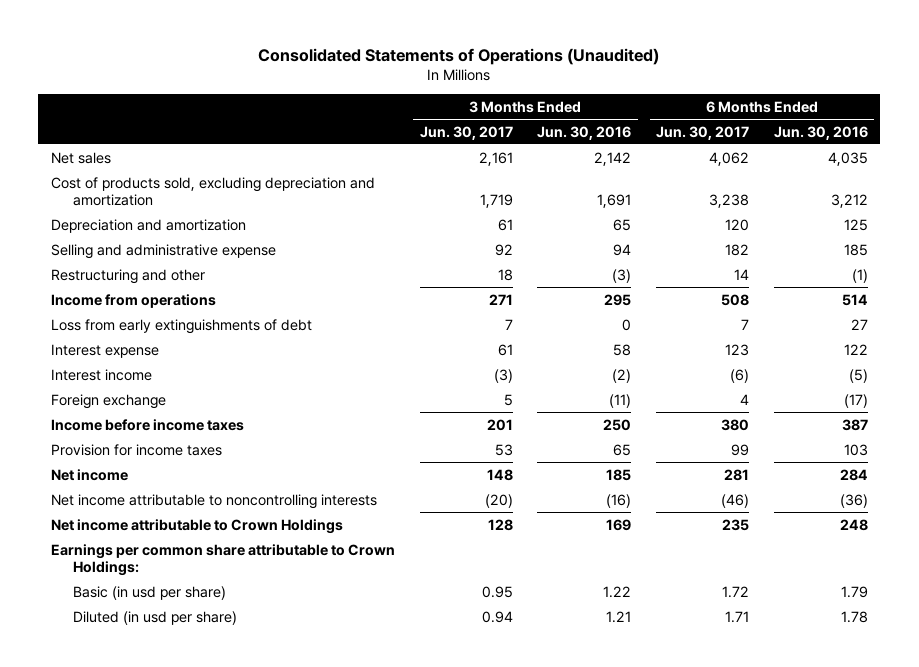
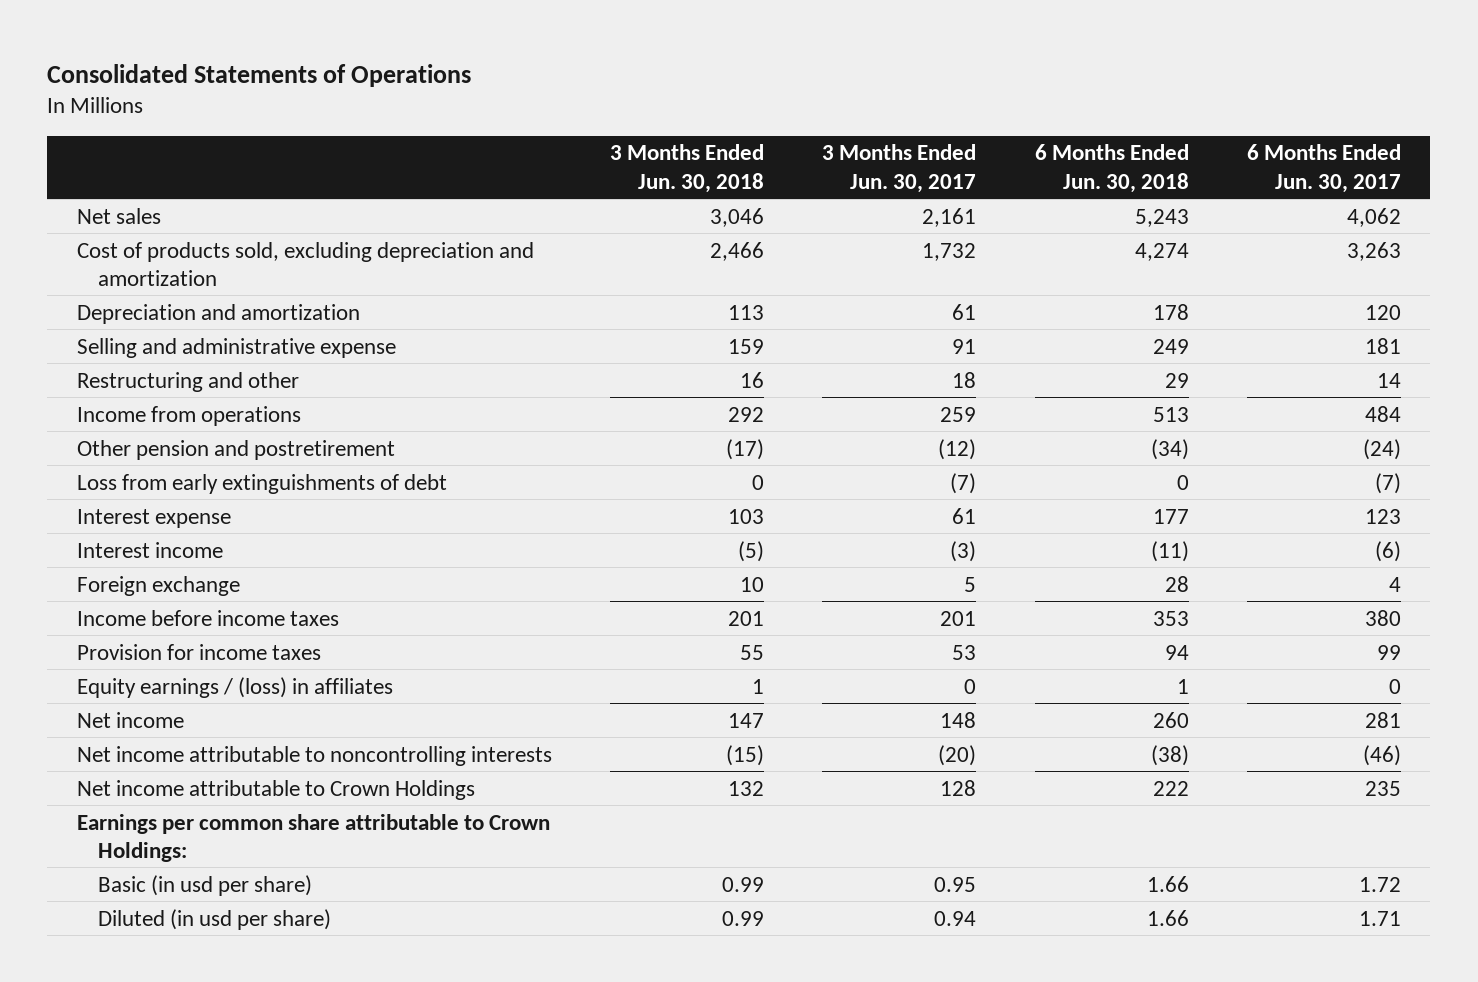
- Consolidated Statements of Operations (Unaudited)
+ Consolidated Statements of Operations
- | 3 Months Ended Jun. 30, 2017 | 3 Months Ended Jun. 30, 2016 | 6 Months Ended Jun. 30, 2017 | 6 Months Ended Jun. 30, 2016
+ | 3 Months Ended Jun. 30, 2018 | 3 Months Ended Jun. 30, 2017 | 6 Months Ended Jun. 30, 2018 | 6 Months Ended Jun. 30, 2017
- Cost of products sold, excluding depreciation and amortization | 1,719 | 1,691 | 3,238 | 3,212
+ Cost of products sold, excluding depreciation and amortization | 2,466 | 1,732 | 4,274 | 3,263
- Selling and administrative expense | 92 | 94 | 182 | 185
+ Selling and administrative expense | 159 | 91 | 249 | 181
- Income from operations | 271 | 295 | 508 | 514
- Loss from early extinguishments of debt | 7 | 0 | 7 | 27
+ Income from operations | 292 | 259 | 513 | 484
+ Other pension and postretirement | (17) | (12) | (34) | (24)
+ Loss from early extinguishments of debt | 0 | (7) | 0 | (7)
+ Equity earnings / (loss) in affiliates | 1 | 0 | 1 | 0

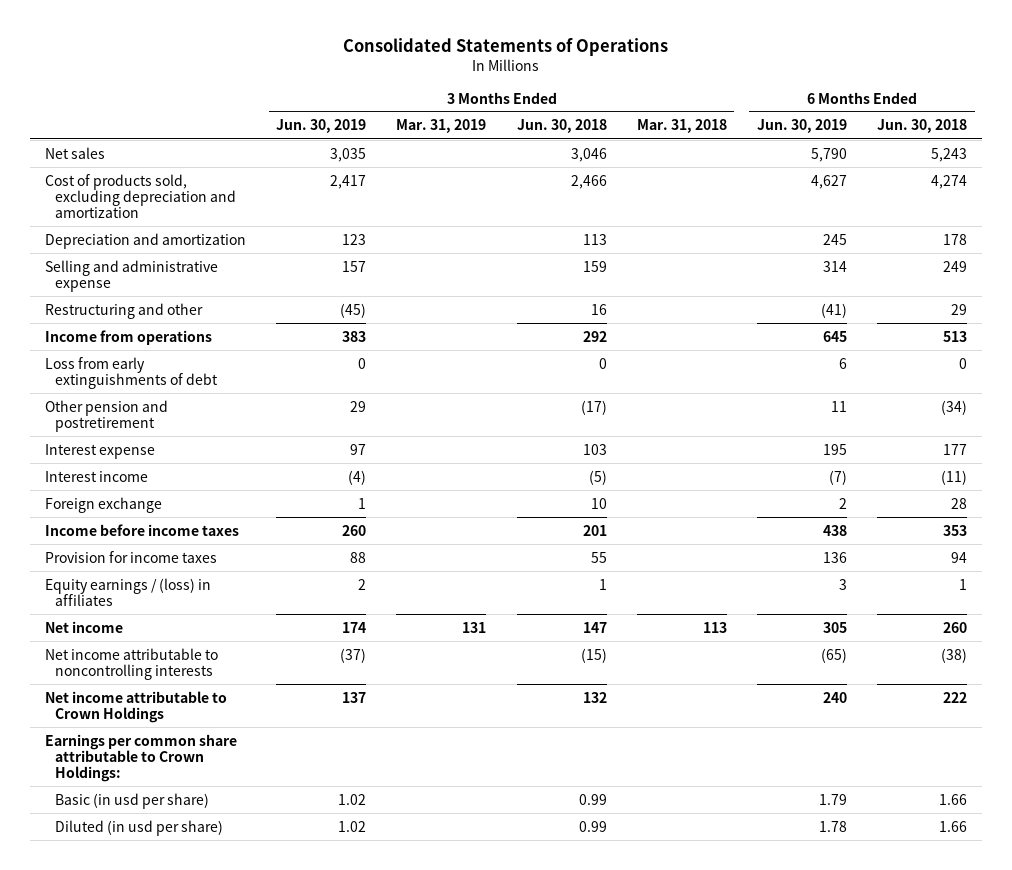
- | 3 Months Ended Jun. 30, 2018 | 3 Months Ended Jun. 30, 2017 | 6 Months Ended Jun. 30, 2018 | 6 Months Ended Jun. 30, 2017
+ | 3 Months Ended Jun. 30, 2019 | 3 Months Ended Mar. 31, 2019 | 3 Months Ended Jun. 30, 2018 | 3 Months Ended Mar. 31, 2018 | 6 Months Ended Jun. 30, 2019 | 6 Months Ended Jun. 30, 2018
moved down: Other pension and postretirement | 29 | | (17) | | 11 | (34)

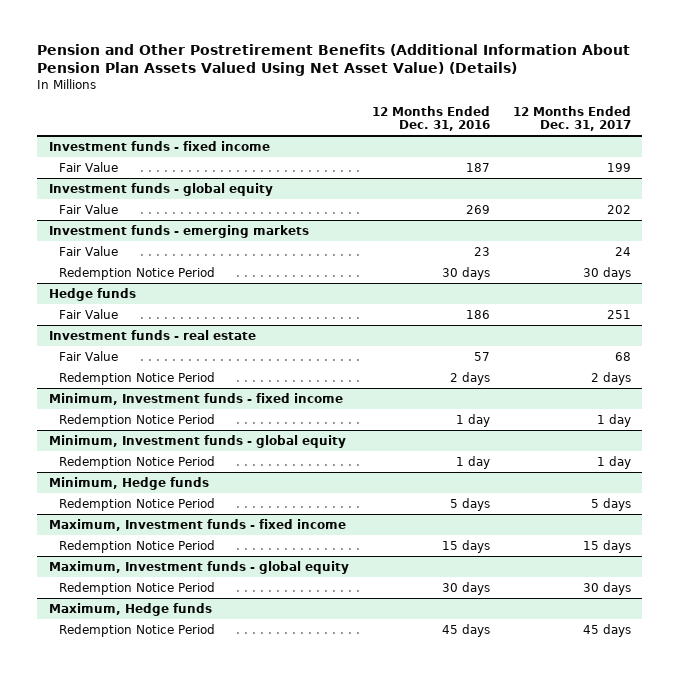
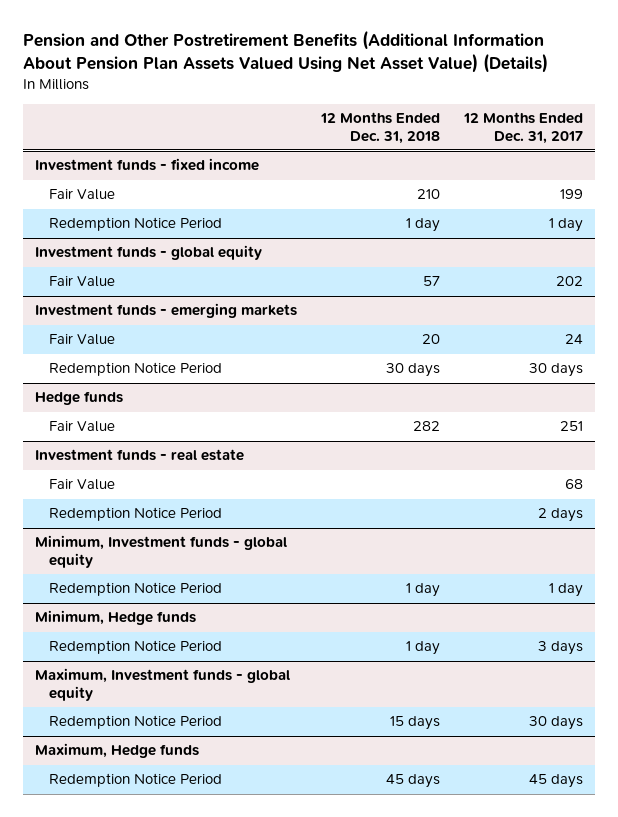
- | 12 Months Ended Dec. 31, 2016 | 12 Months Ended Dec. 31, 2017
+ | 12 Months Ended Dec. 31, 2018 | 12 Months Ended Dec. 31, 2017
@ Investment funds - fixed income
+ Redemption Notice Period | 1 day | 1 day
- Minimum, Investment funds - fixed income
- Redemption Notice Period | 1 day | 1 day
@ Minimum, Hedge funds
- Redemption Notice Period | 5 days | 5 days
- Maximum, Investment funds - fixed income
- Redemption Notice Period | 15 days | 15 days
@ Minimum, Hedge funds
+ Redemption Notice Period | 1 day | 3 days

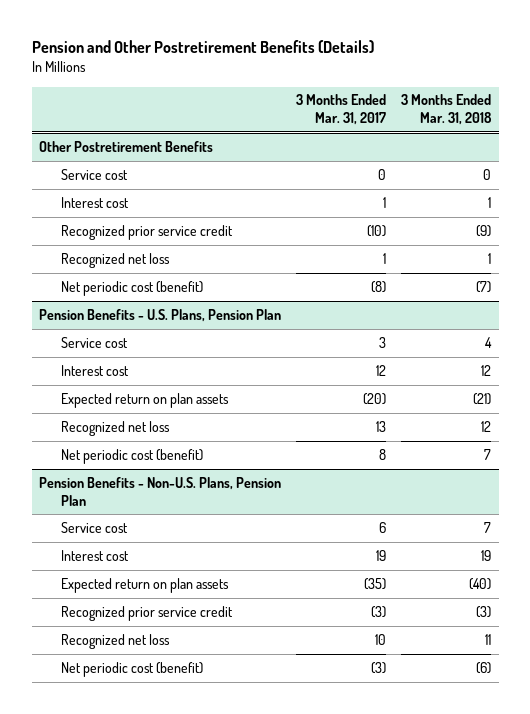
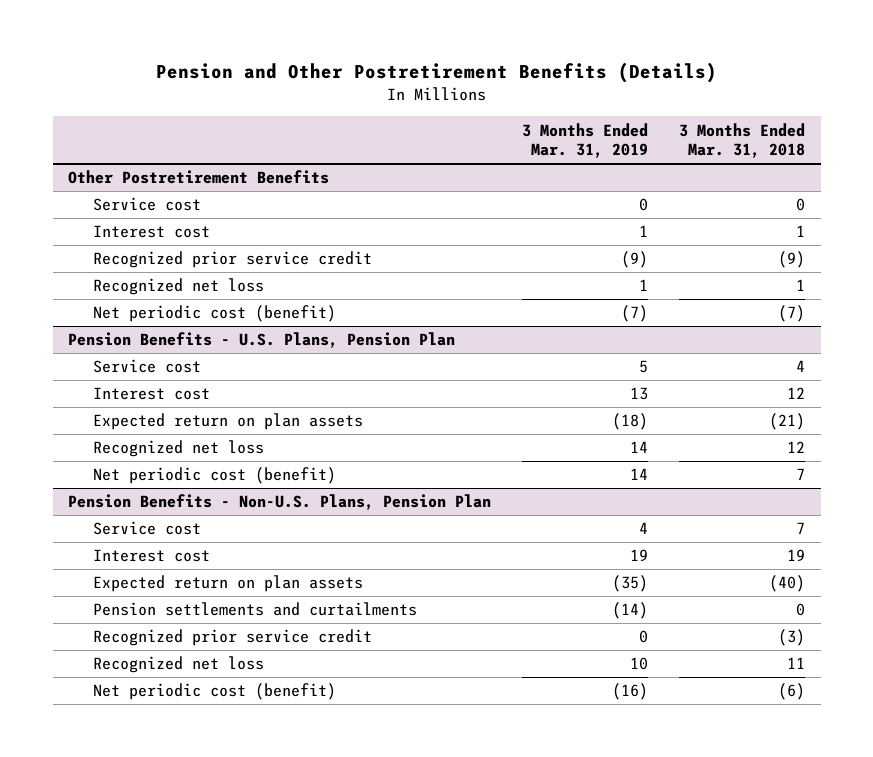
- | 3 Months Ended Mar. 31, 2017 | 3 Months Ended Mar. 31, 2018
+ | 3 Months Ended Mar. 31, 2019 | 3 Months Ended Mar. 31, 2018
@ Pension Benefits - Non-U.S. Plans, Pension Plan
+ Pension settlements and curtailments | (14) | 0

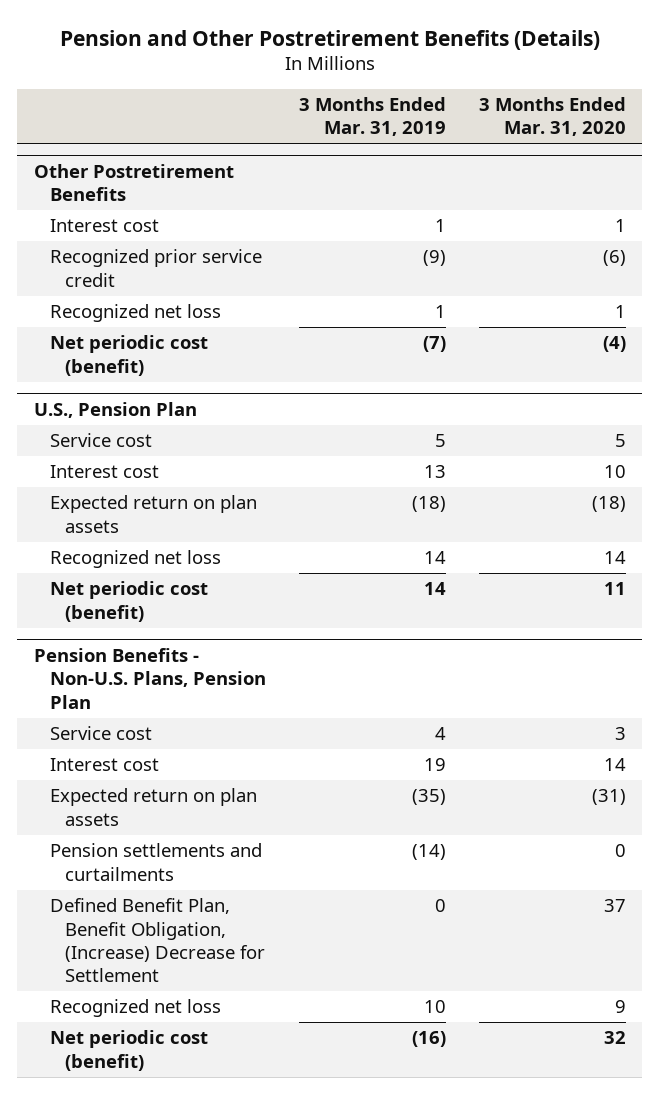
- | 3 Months Ended Mar. 31, 2019 | 3 Months Ended Mar. 31, 2018
+ | 3 Months Ended Mar. 31, 2019 | 3 Months Ended Mar. 31, 2020
@ Other Postretirement Benefits
- Service cost | 0 | 0
- Pension Benefits - U.S. Plans, Pension Plan
+ U.S., Pension Plan
@ Pension Benefits - Non-U.S. Plans, Pension Plan
- Recognized prior service credit | 0 | (3)
+ Defined Benefit Plan, Benefit Obligation, (Increase) Decrease for Settlement | 0 | 37

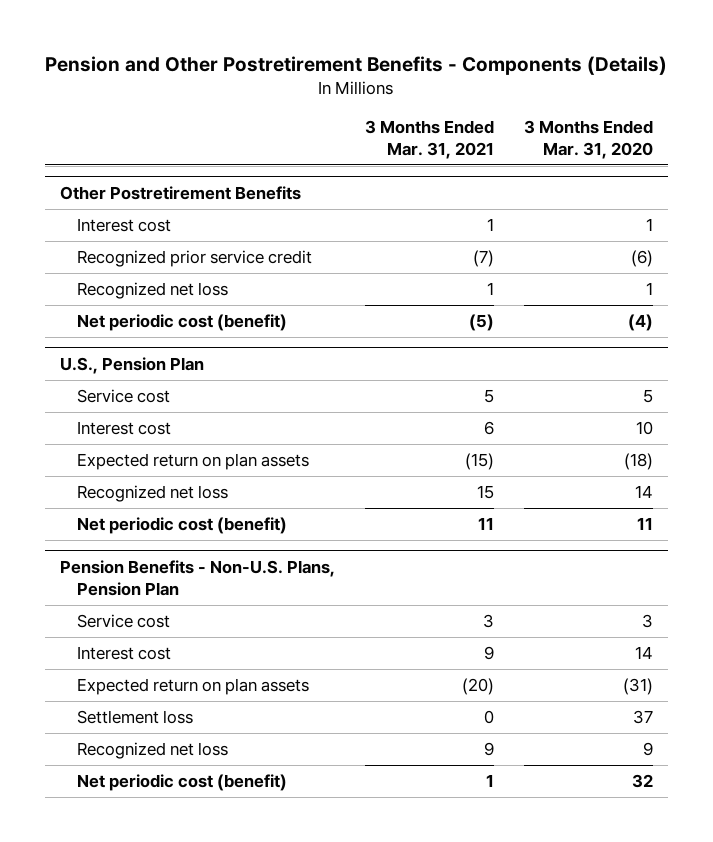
- Pension and Other Postretirement Benefits (Details)
+ Pension and Other Postretirement Benefits - Components (Details)
- | 3 Months Ended Mar. 31, 2019 | 3 Months Ended Mar. 31, 2020
+ | 3 Months Ended Mar. 31, 2021 | 3 Months Ended Mar. 31, 2020
@ Pension Benefits - Non-U.S. Plans, Pension Plan
- Pension settlements and curtailments | (14) | 0
- Defined Benefit Plan, Benefit Obligation, (Increase) Decrease for Settlement | 0 | 37
+ Settlement loss | 0 | 37

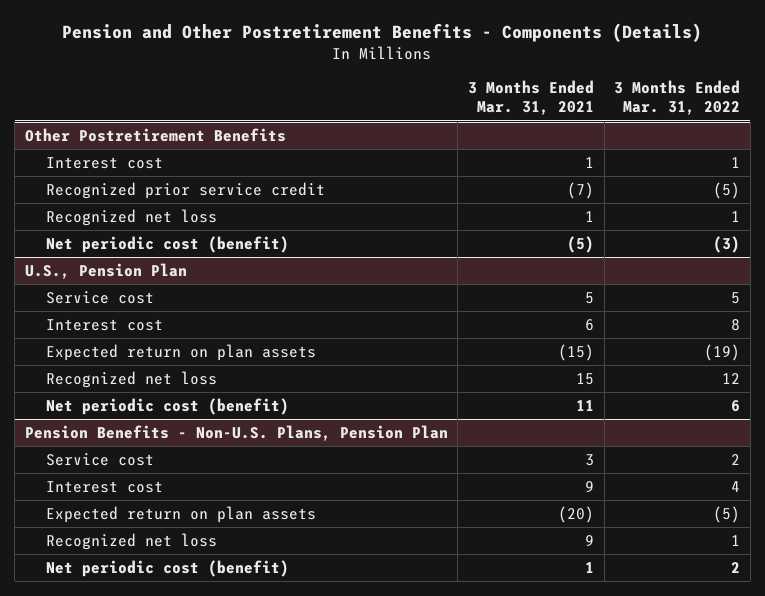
- | 3 Months Ended Mar. 31, 2021 | 3 Months Ended Mar. 31, 2020
+ | 3 Months Ended Mar. 31, 2021 | 3 Months Ended Mar. 31, 2022
@ Pension Benefits - Non-U.S. Plans, Pension Plan
- Settlement loss | 0 | 37

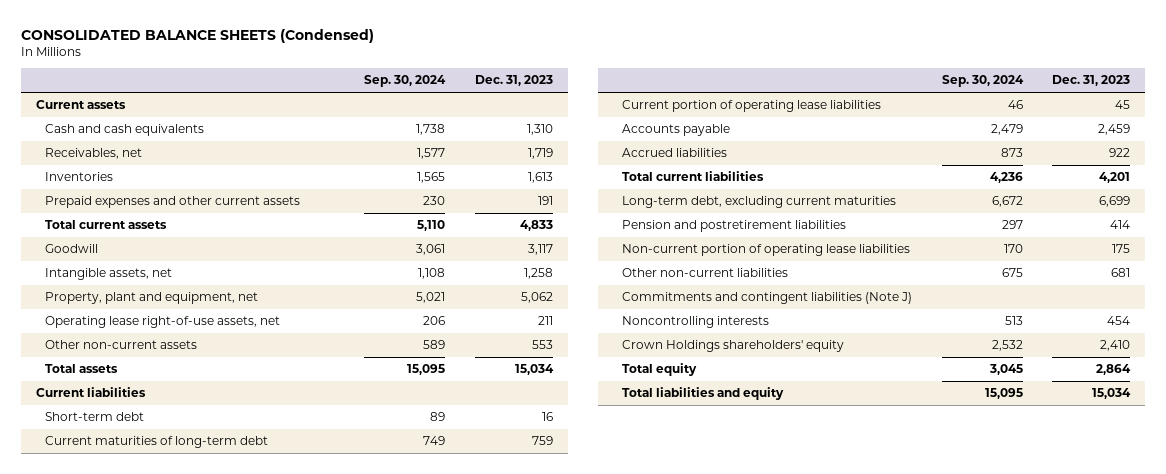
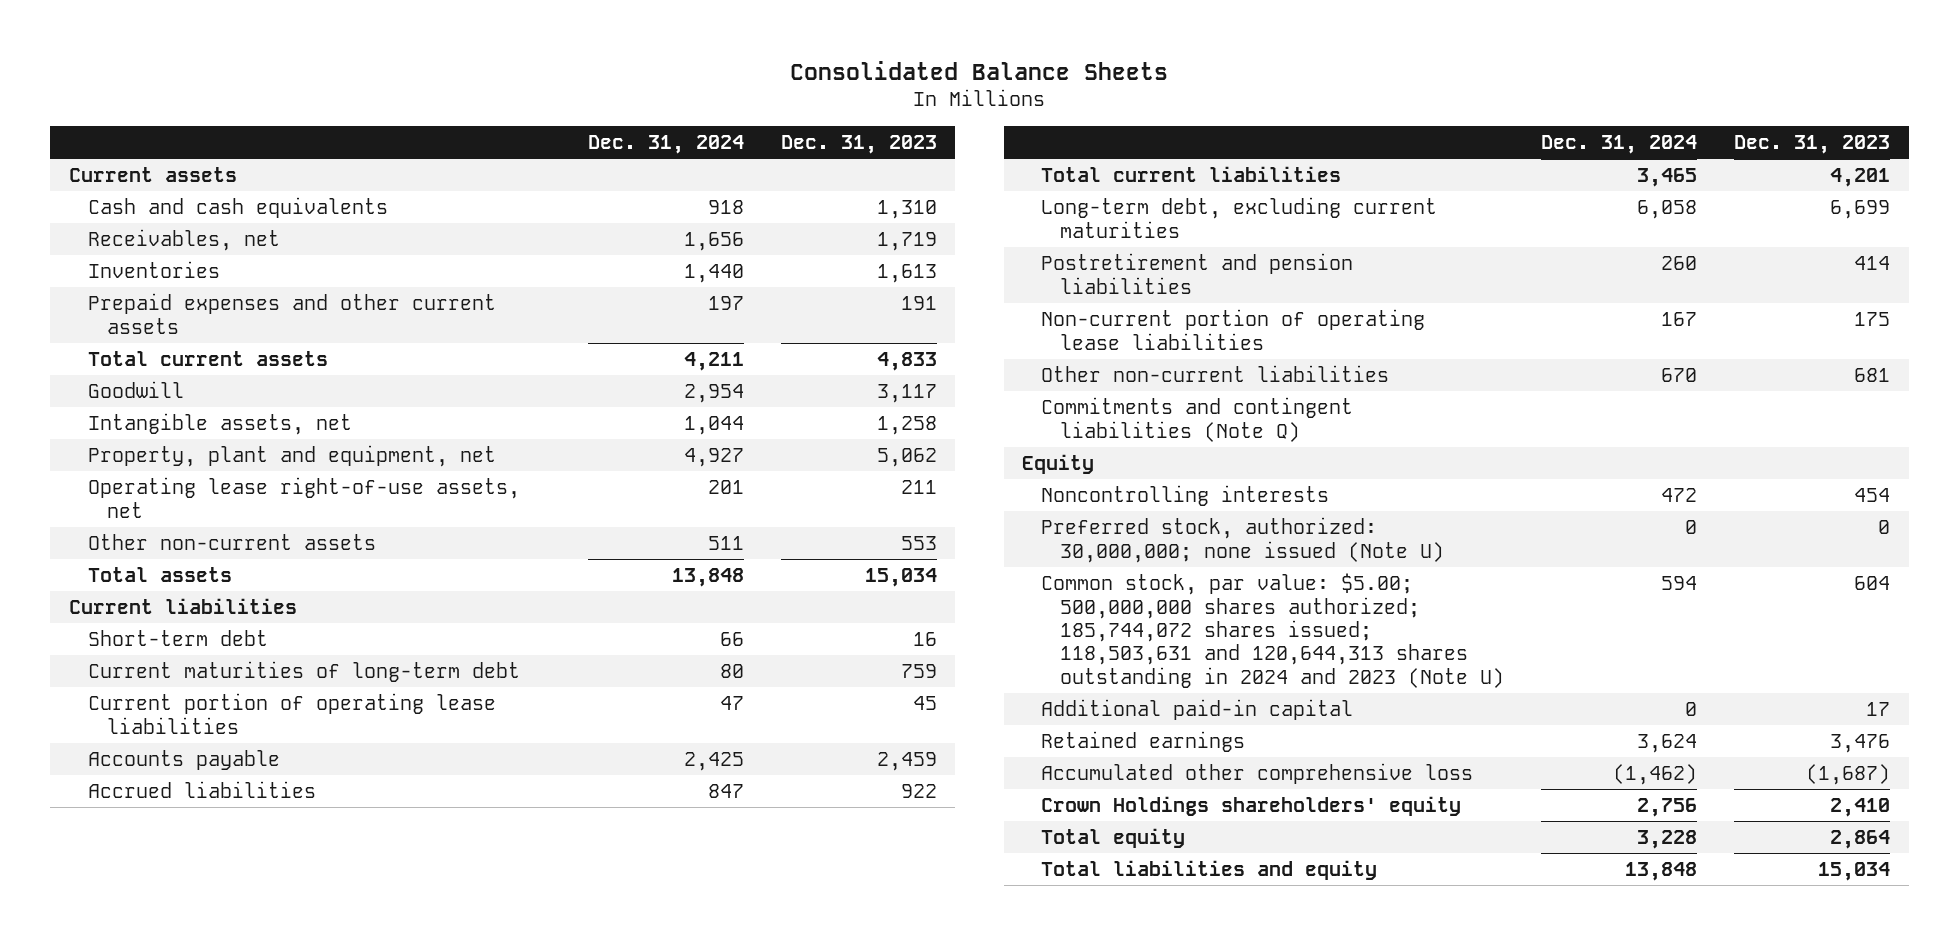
- CONSOLIDATED BALANCE SHEETS (Condensed)
+ Consolidated Balance Sheets
- | Sep. 30, 2024 | Dec. 31, 2023
+ | Dec. 31, 2024 | Dec. 31, 2023
- Pension and postretirement liabilities | 297 | 414
+ Postretirement and pension liabilities | 260 | 414
- Commitments and contingent liabilities (Note J)
+ Commitments and contingent liabilities (Note Q)
+ Equity
+ Preferred stock, authorized: 30,000,000; none issued (Note U) | 0 | 0
+ Common stock, par value: $5.00; 500,000,000 shares authorized; 185,744,072 shares issued; 118,503,631 and 120,644,313 shares outstanding in 2024 and 2023 (Note U) | 594 | 604
+ Additional paid-in capital | 0 | 17
+ Retained earnings | 3,624 | 3,476
+ Accumulated other comprehensive loss | (1,462) | (1,687)

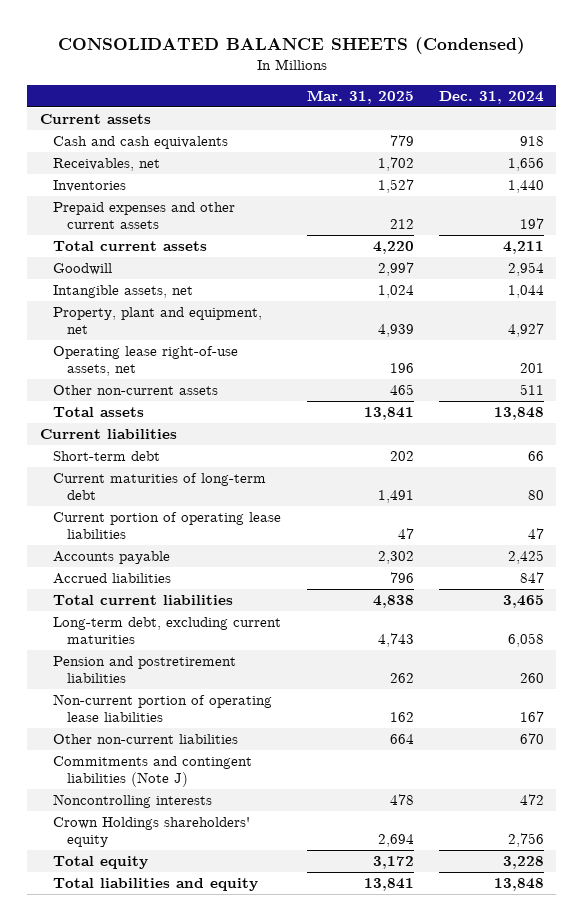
- Consolidated Balance Sheets
+ CONSOLIDATED BALANCE SHEETS (Condensed)
- | Dec. 31, 2024 | Dec. 31, 2023
+ | Mar. 31, 2025 | Dec. 31, 2024
- Postretirement and pension liabilities | 260 | 414
+ Pension and postretirement liabilities | 262 | 260
- Commitments and contingent liabilities (Note Q)
- Equity
+ Commitments and contingent liabilities (Note J)
- Preferred stock, authorized: 30,000,000; none issued (Note U) | 0 | 0
- Common stock, par value: $5.00; 500,000,000 shares authorized; 185,744,072 shares issued; 118,503,631 and 120,644,313 shares outstanding in 2024 and 2023 (Note U) | 594 | 604
- Additional paid-in capital | 0 | 17
- Retained earnings | 3,624 | 3,476
- Accumulated other comprehensive loss | (1,462) | (1,687)

